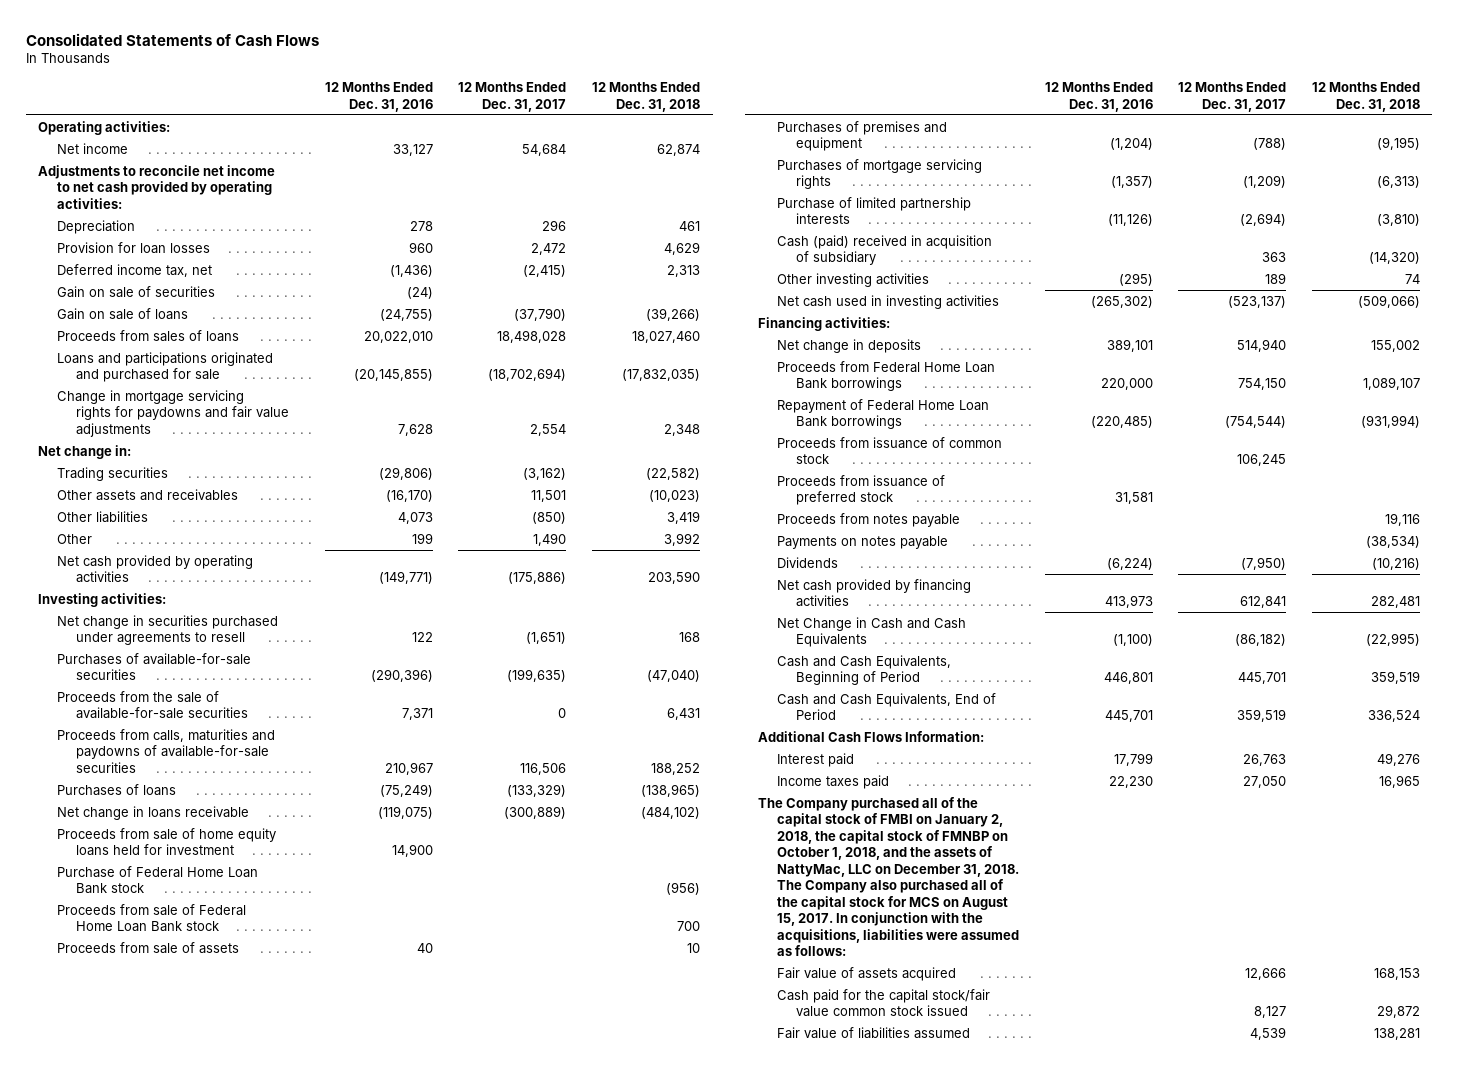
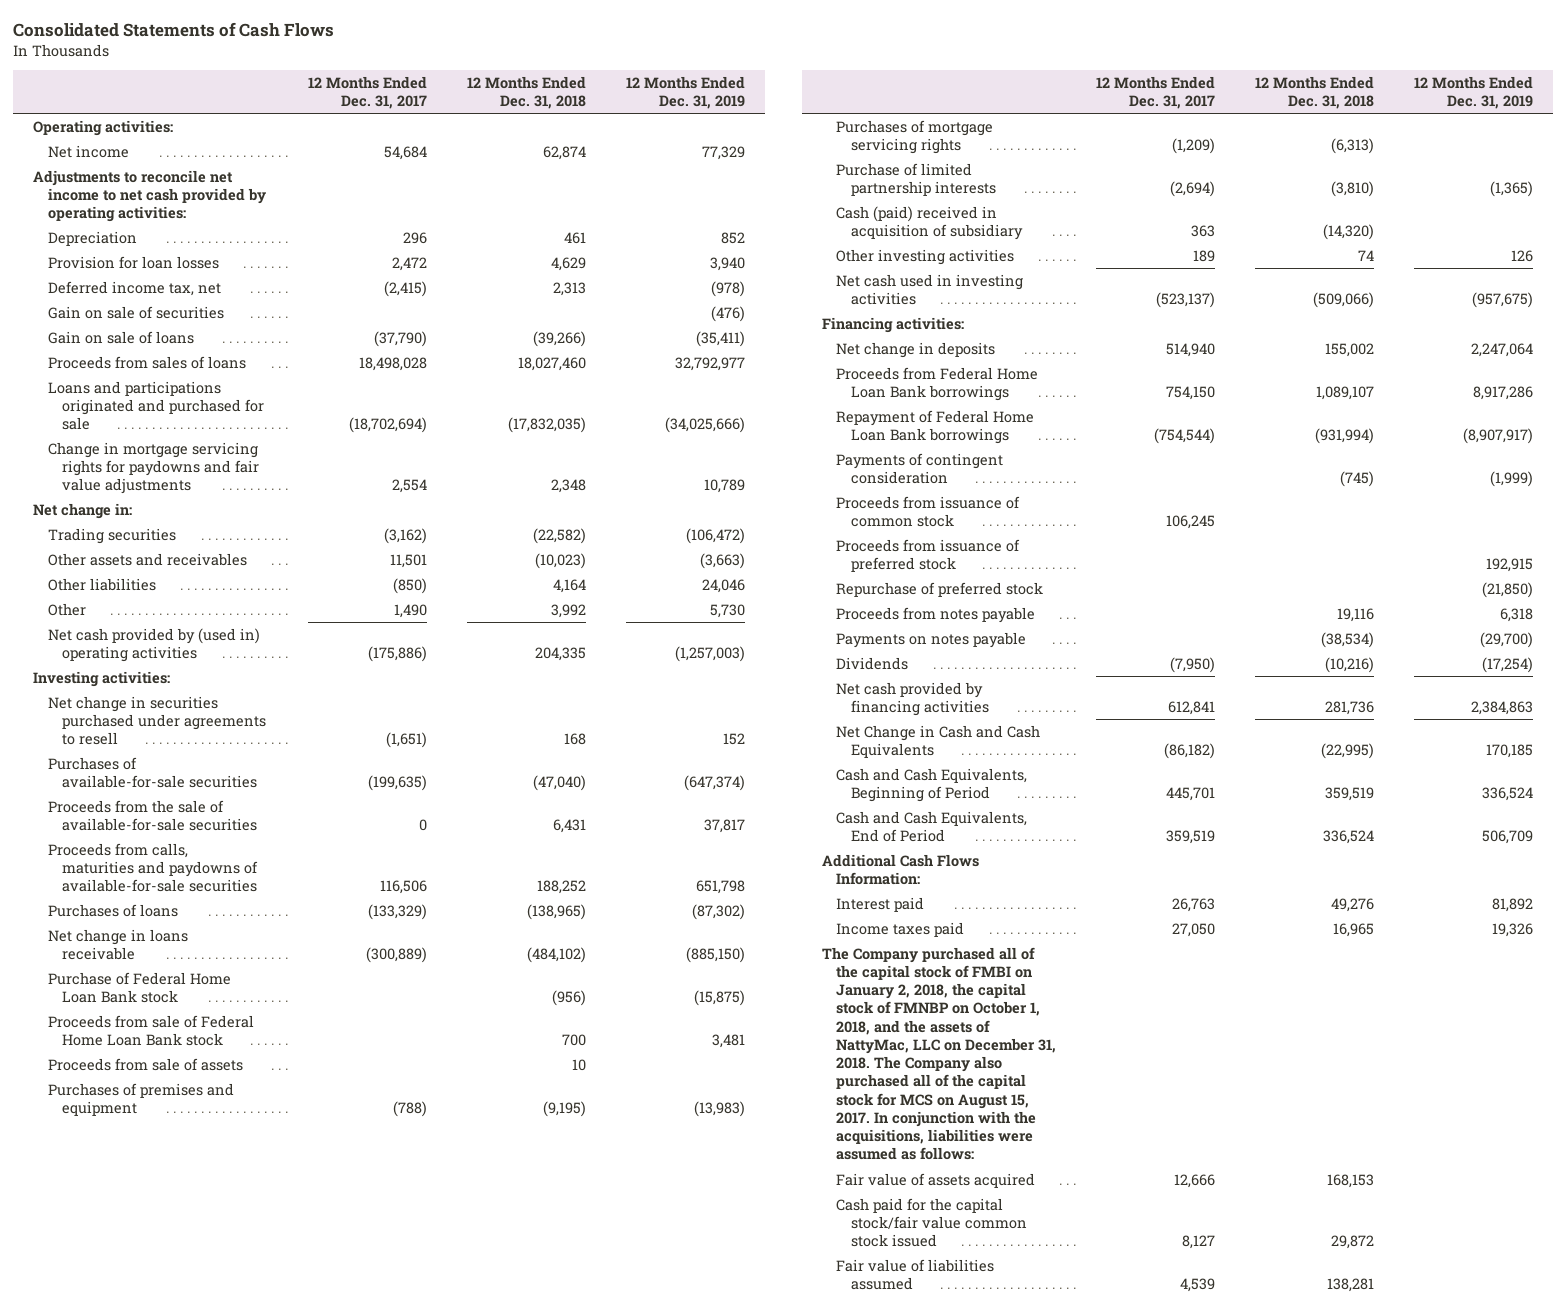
- | 12 Months Ended Dec. 31, 2016 | 12 Months Ended Dec. 31, 2017 | 12 Months Ended Dec. 31, 2018
+ | 12 Months Ended Dec. 31, 2017 | 12 Months Ended Dec. 31, 2018 | 12 Months Ended Dec. 31, 2019
- Other liabilities | 4,073 | (850) | 3,419
+ Other liabilities | (850) | 4,164 | 24,046
- Net cash provided by operating activities | (149,771) | (175,886) | 203,590
+ Net cash provided by (used in) operating activities | (175,886) | 204,335 | (1,257,003)
- Proceeds from sale of home equity loans held for investment | 14,900 | |
+ Payments of contingent consideration | | (745) | (1,999)
+ Repurchase of preferred stock | | | (21,850)
- Net cash provided by financing activities | 413,973 | 612,841 | 282,481
+ Net cash provided by financing activities | 612,841 | 281,736 | 2,384,863

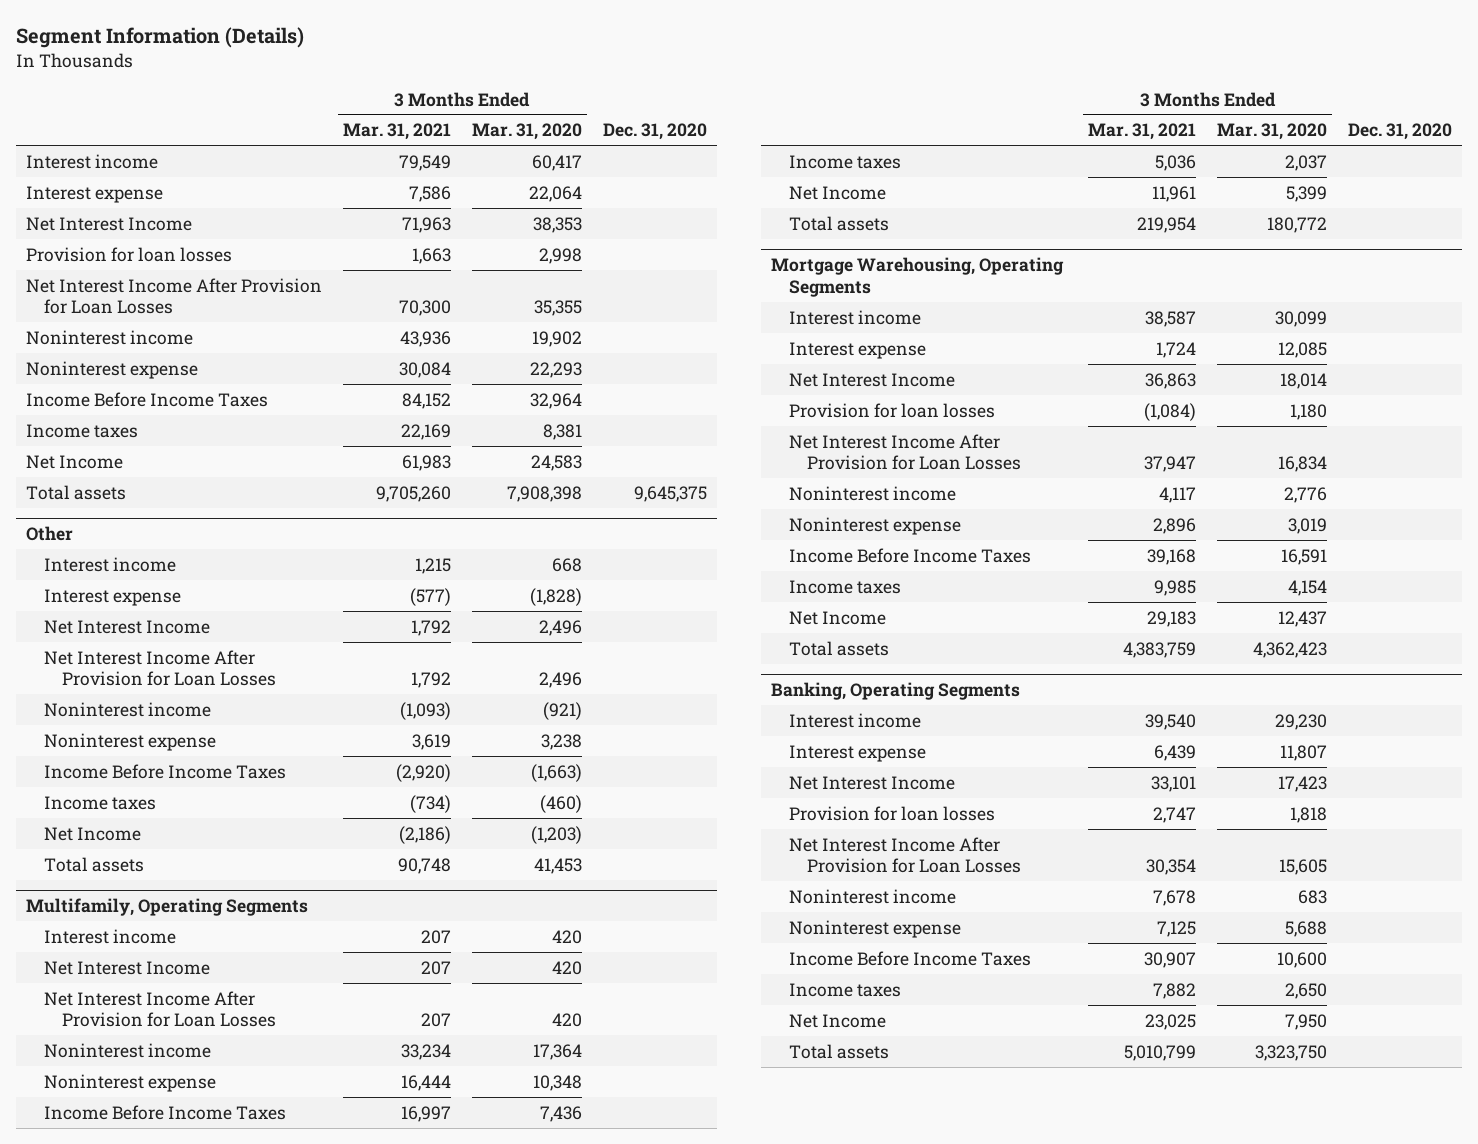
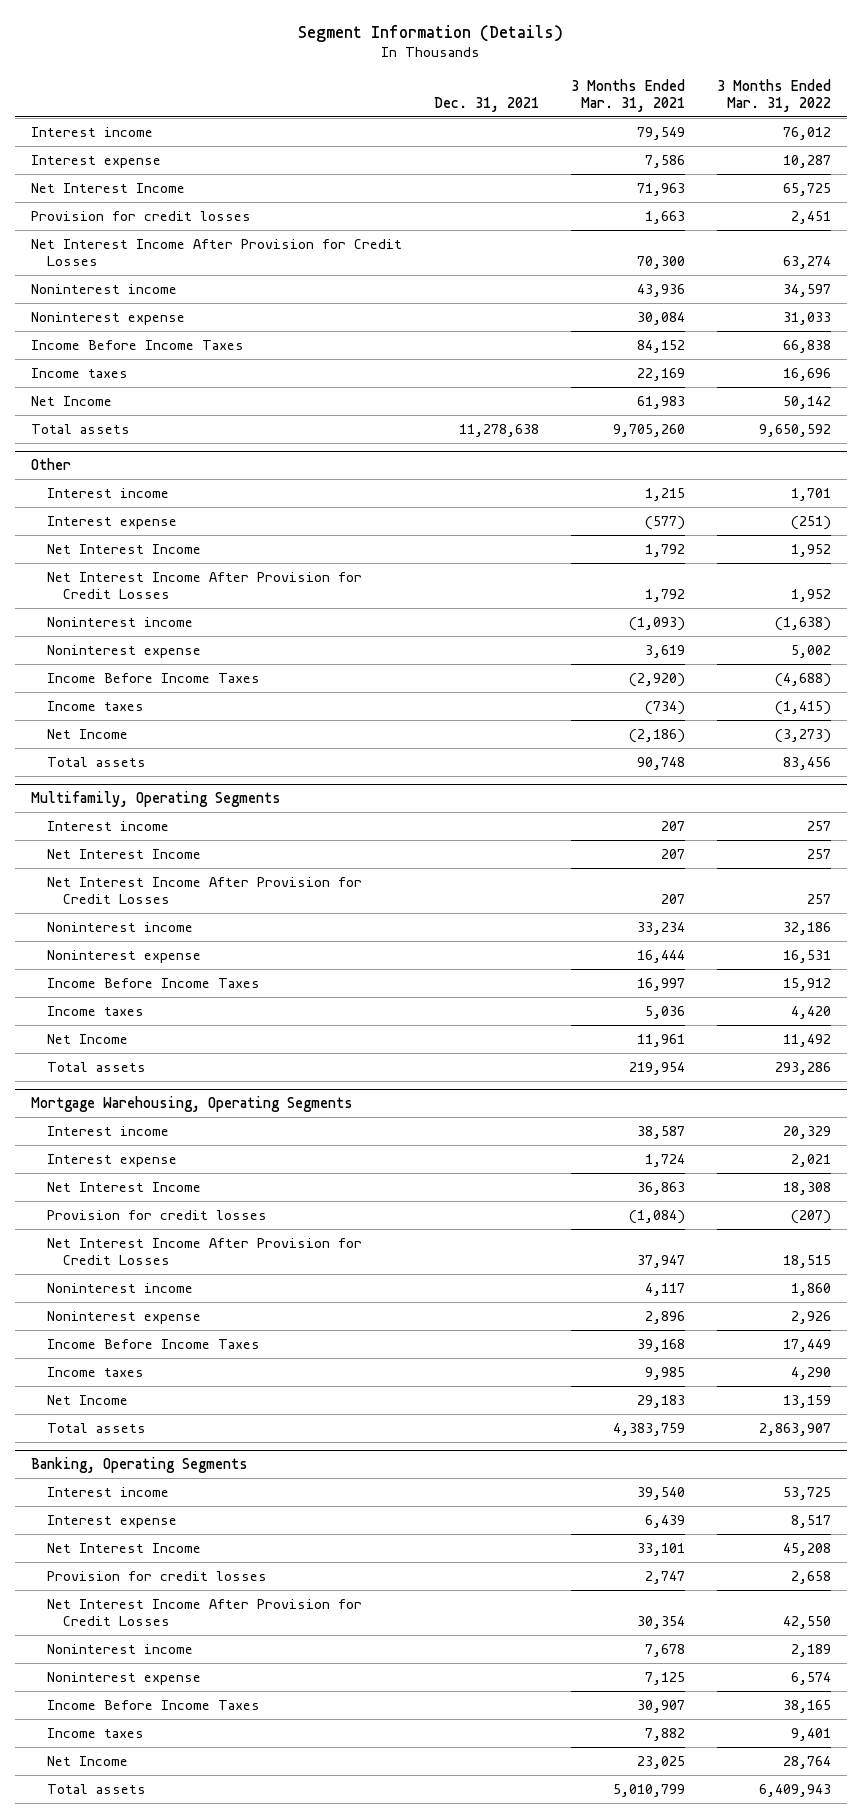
- | 3 Months Ended Mar. 31, 2021 | 3 Months Ended Mar. 31, 2020 | Dec. 31, 2020
+ | Dec. 31, 2021 | 3 Months Ended Mar. 31, 2021 | 3 Months Ended Mar. 31, 2022
- Provision for loan losses | 1,663 | 2,998 |
- Net Interest Income After Provision for Loan Losses | 70,300 | 35,355 |
+ Provision for credit losses | | 1,663 | 2,451
+ Net Interest Income After Provision for Credit Losses | | 70,300 | 63,274
@ Other
- Net Interest Income After Provision for Loan Losses | 1,792 | 2,496 |
+ Net Interest Income After Provision for Credit Losses | | 1,792 | 1,952
@ Multifamily, Operating Segments
- Net Interest Income After Provision for Loan Losses | 207 | 420 |
+ Net Interest Income After Provision for Credit Losses | | 207 | 257
@ Mortgage Warehousing, Operating Segments
- Provision for loan losses | (1,084) | 1,180 |
- Net Interest Income After Provision for Loan Losses | 37,947 | 16,834 |
+ Provision for credit losses | | (1,084) | (207)
+ Net Interest Income After Provision for Credit Losses | | 37,947 | 18,515
@ Banking, Operating Segments
- Provision for loan losses | 2,747 | 1,818 |
- Net Interest Income After Provision for Loan Losses | 30,354 | 15,605 |
+ Provision for credit losses | | 2,747 | 2,658
+ Net Interest Income After Provision for Credit Losses | | 30,354 | 42,550

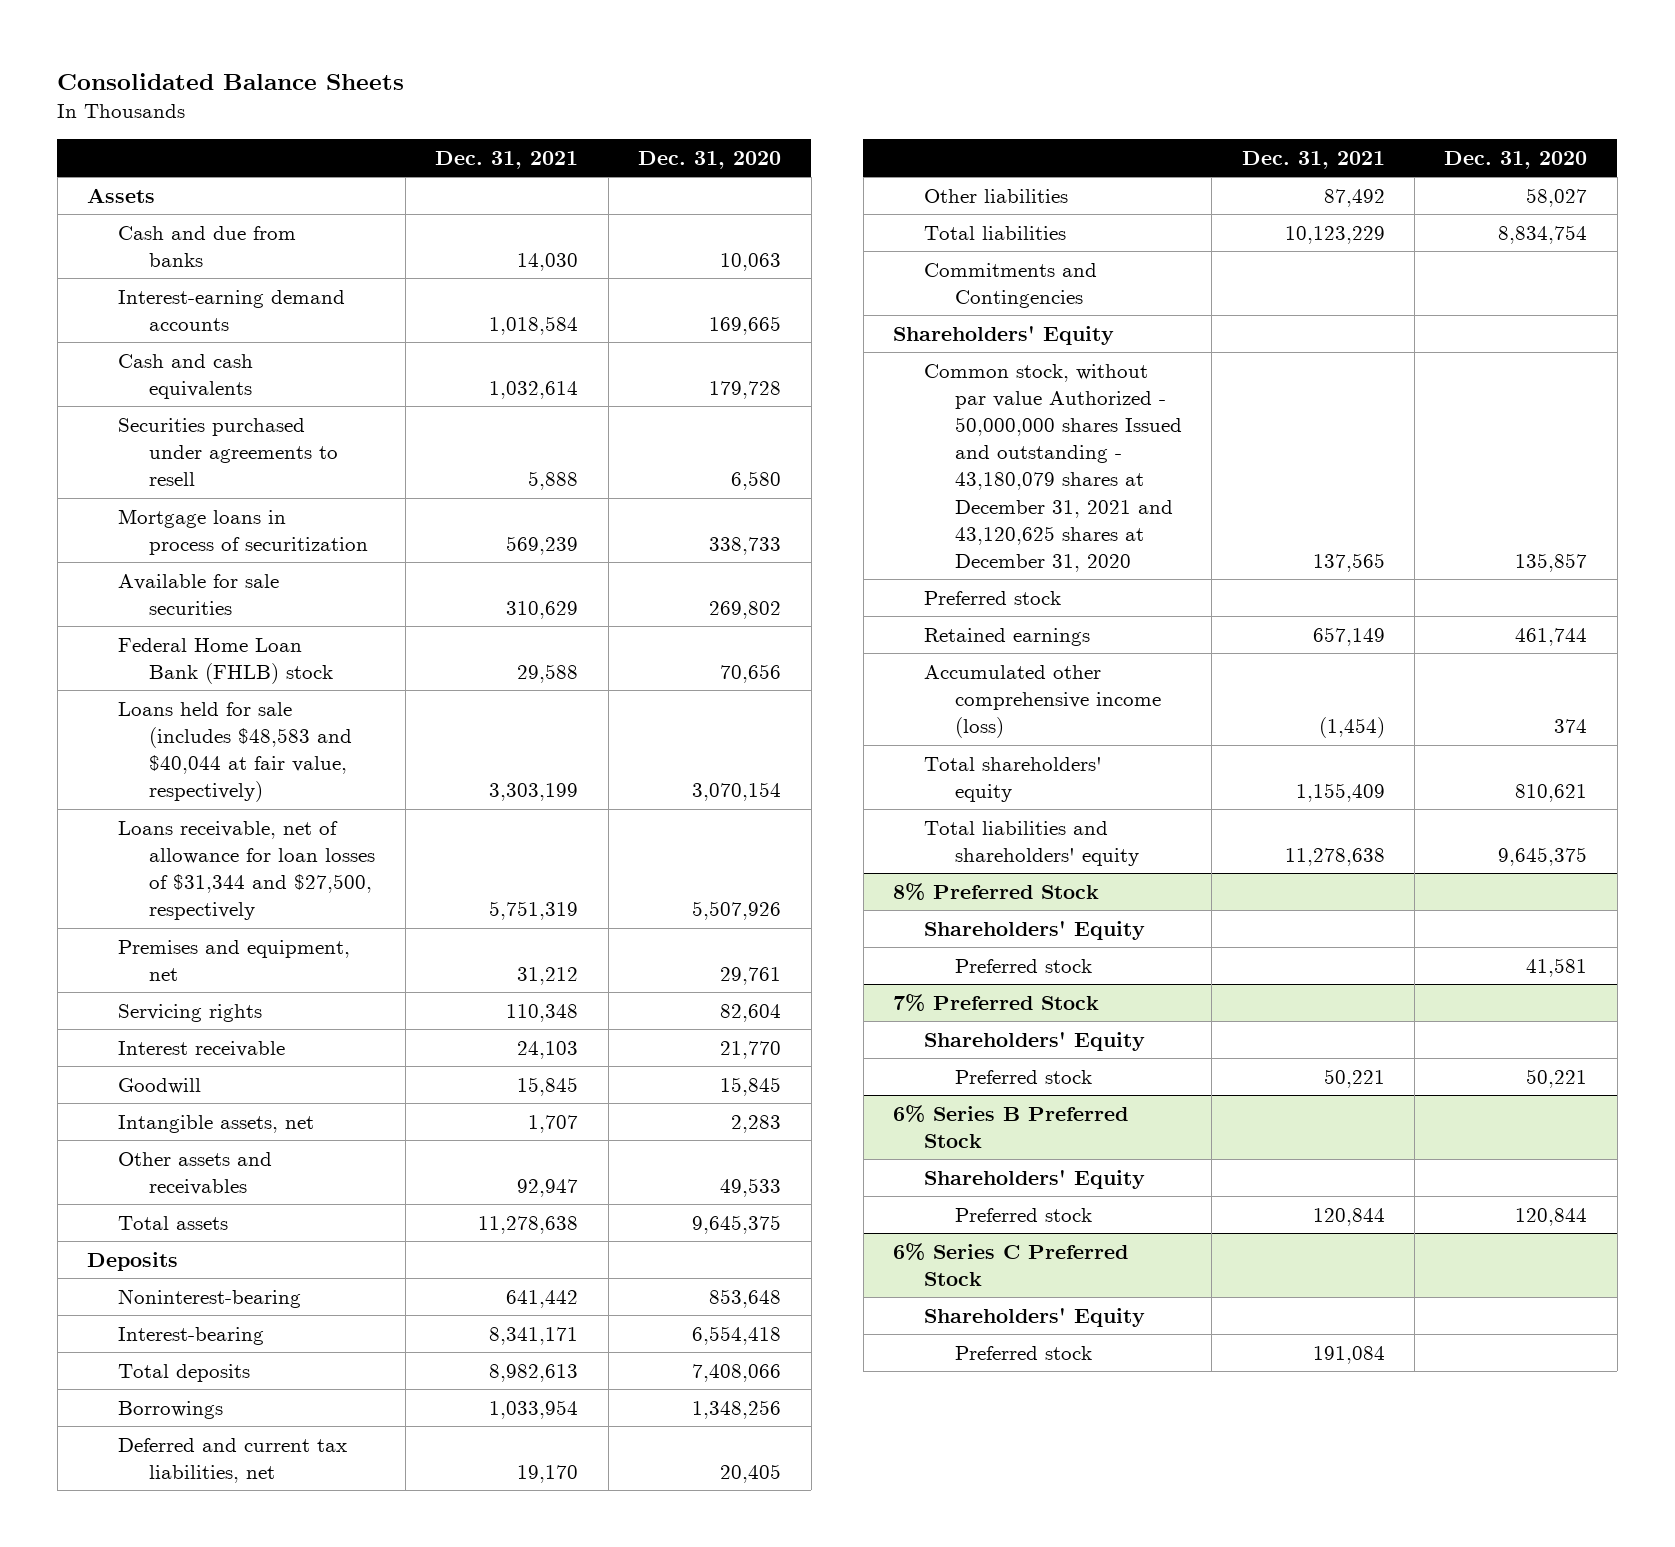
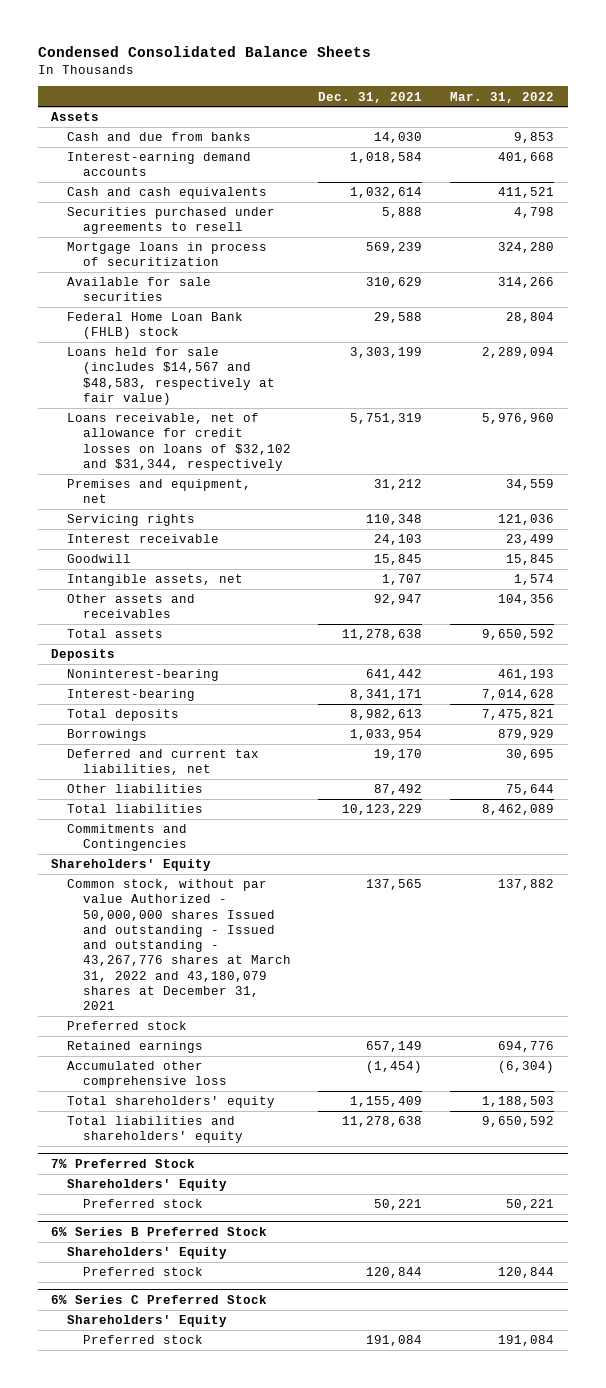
- Consolidated Balance Sheets
+ Condensed Consolidated Balance Sheets
- | Dec. 31, 2021 | Dec. 31, 2020
+ | Dec. 31, 2021 | Mar. 31, 2022
- Loans held for sale (includes $48,583 and $40,044 at fair value, respectively) | 3,303,199 | 3,070,154
- Loans receivable, net of allowance for loan losses of $31,344 and $27,500, respectively | 5,751,319 | 5,507,926
+ Loans held for sale (includes $14,567 and $48,583, respectively at fair value) | 3,303,199 | 2,289,094
+ Loans receivable, net of allowance for credit losses on loans of $32,102 and $31,344, respectively | 5,751,319 | 5,976,960
- Common stock, without par value Authorized - 50,000,000 shares Issued and outstanding - 43,180,079 shares at December 31, 2021 and 43,120,625 shares at December 31, 2020 | 137,565 | 135,857
+ Common stock, without par value Authorized - 50,000,000 shares Issued and outstanding - Issued and outstanding - 43,267,776 shares at March 31, 2022 and 43,180,079 shares at December 31, 2021 | 137,565 | 137,882
- Accumulated other comprehensive income (loss) | (1,454) | 374
+ Accumulated other comprehensive loss | (1,454) | (6,304)
- 8% Preferred Stock
- Shareholders' Equity
- Preferred stock | | 41,581

